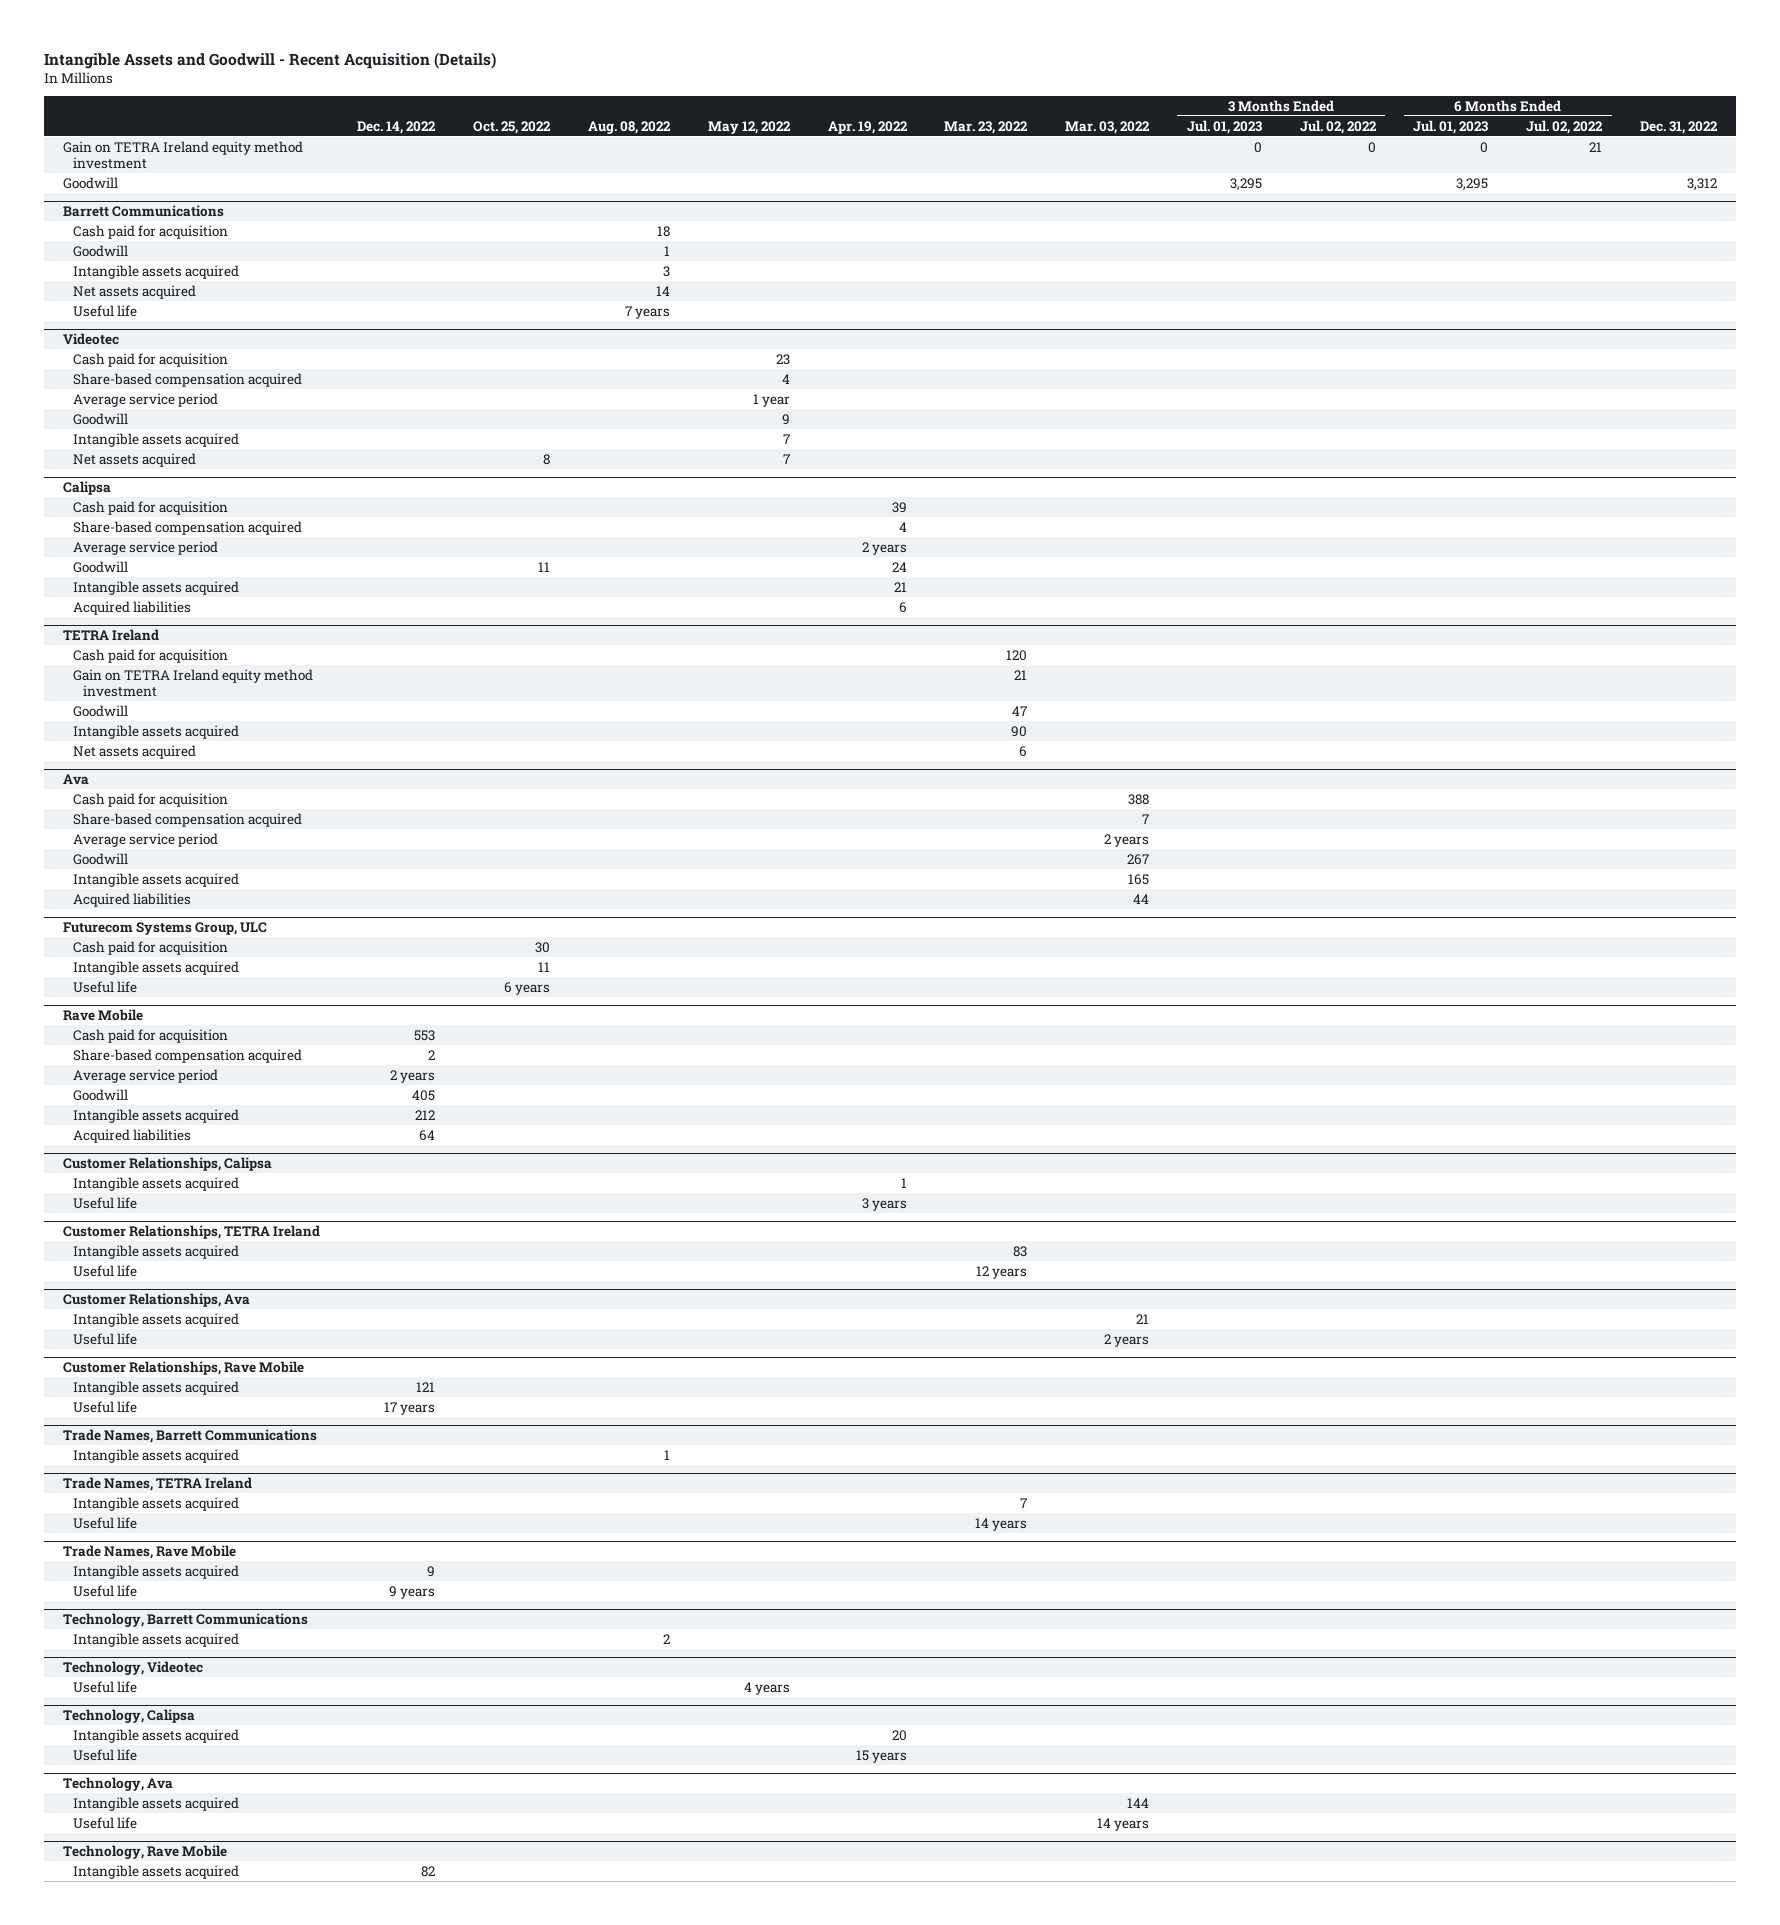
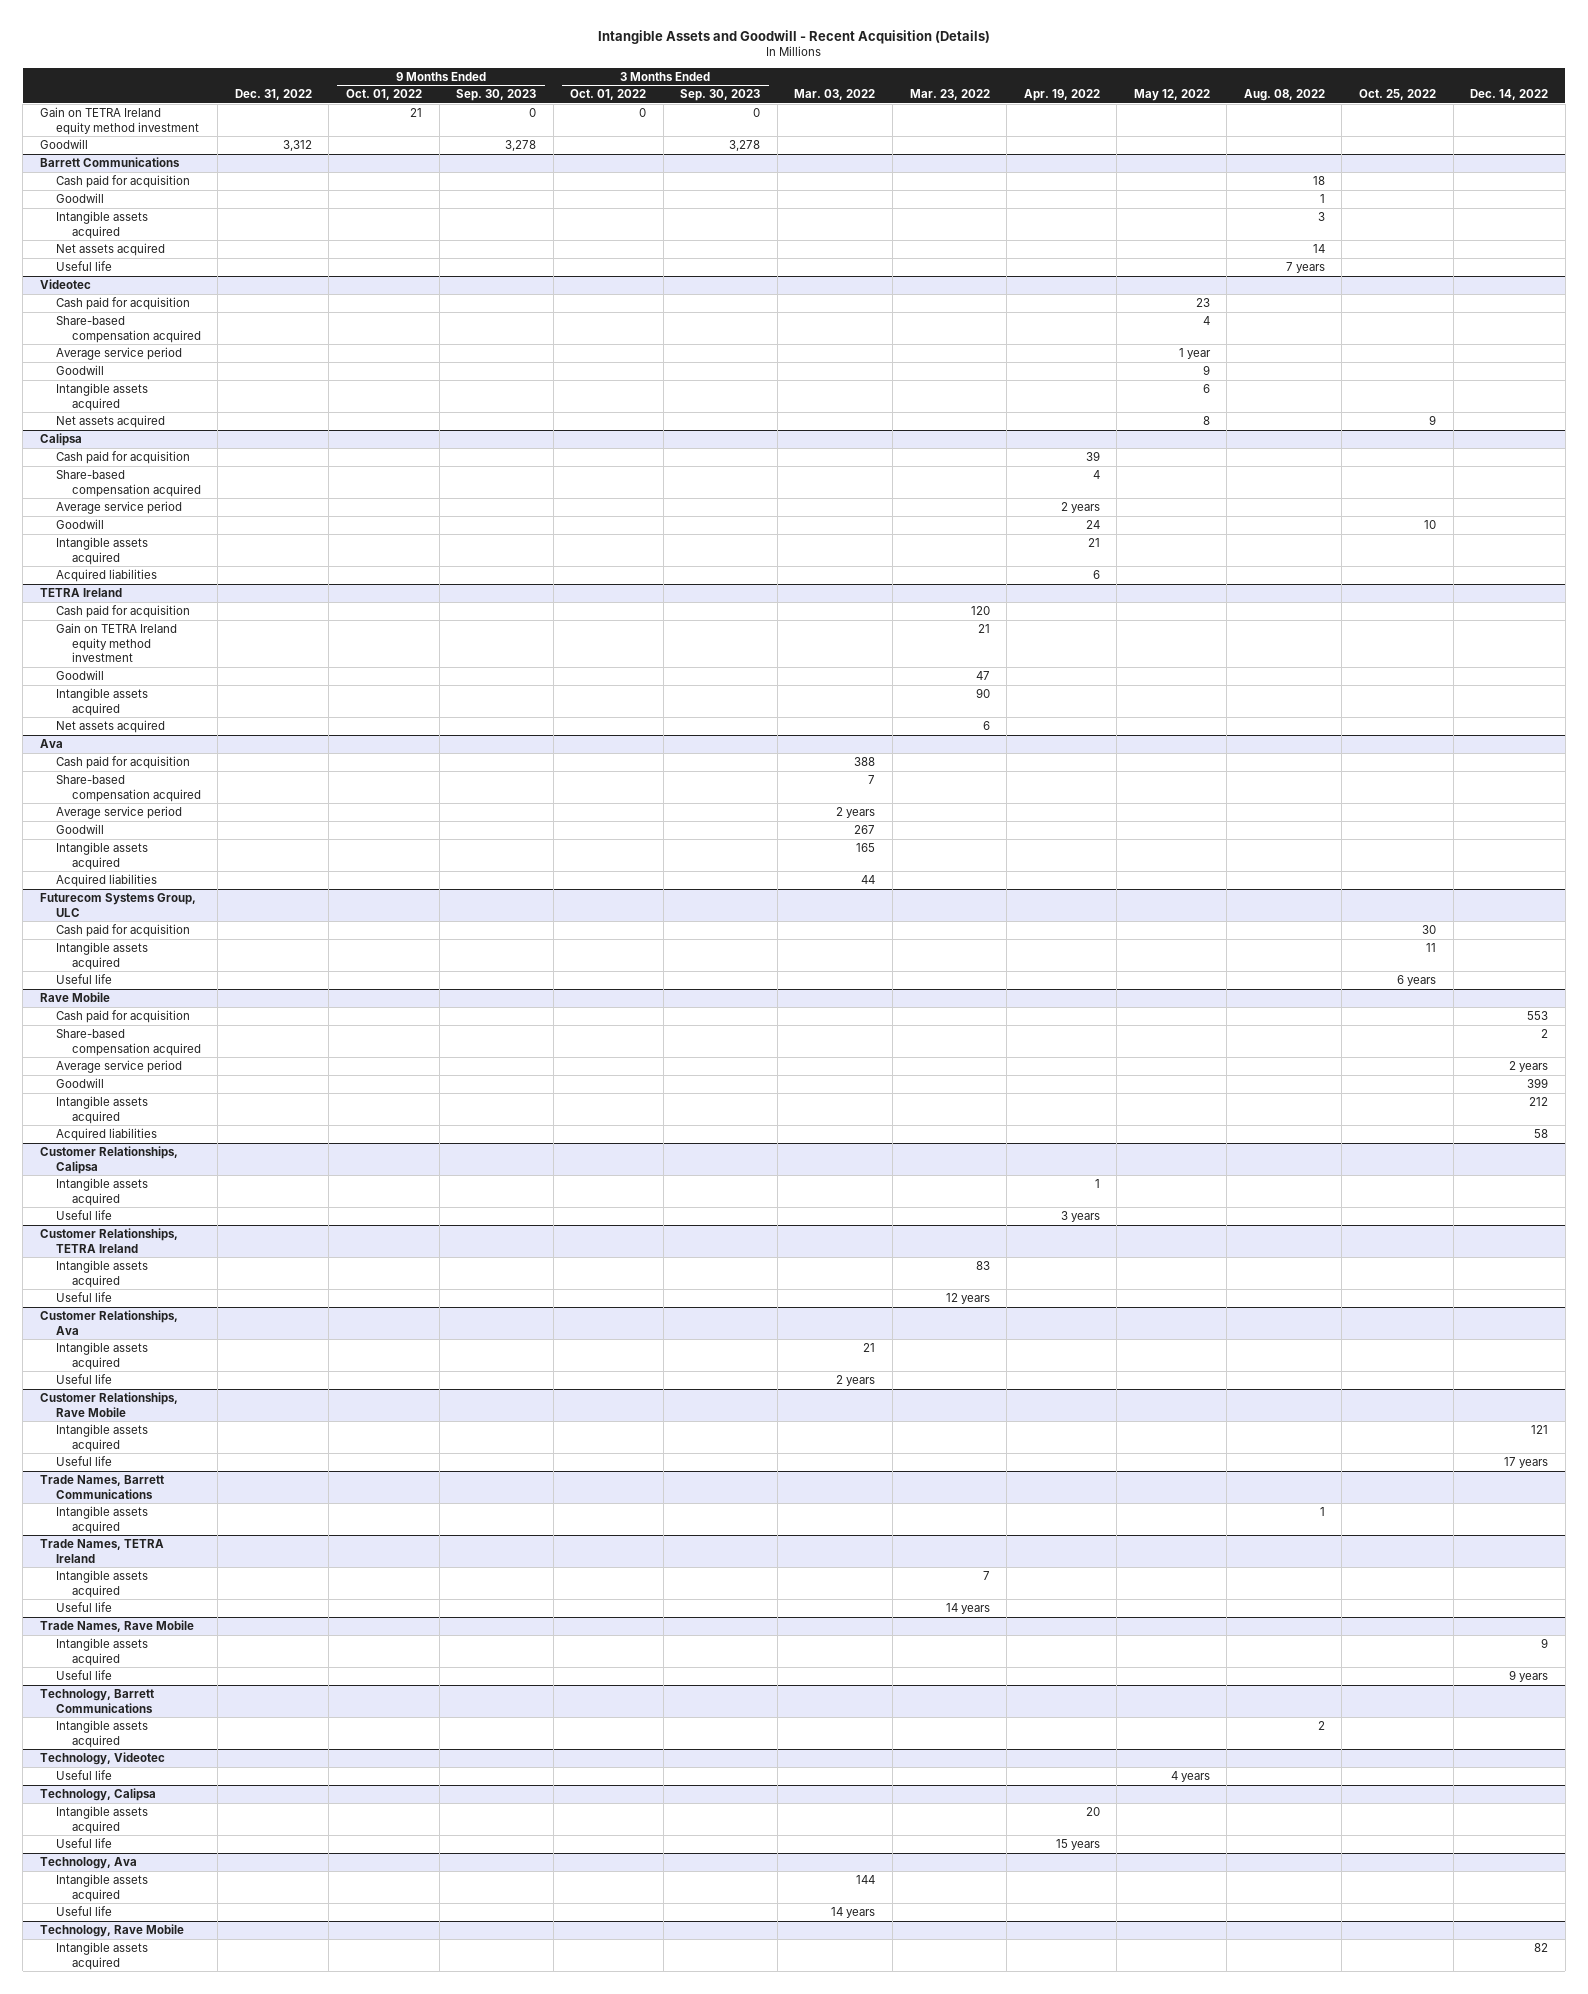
- | Dec. 14, 2022 | Oct. 25, 2022 | Aug. 08, 2022 | May 12, 2022 | Apr. 19, 2022 | Mar. 23, 2022 | Mar. 03, 2022 | 3 Months Ended Jul. 01, 2023 | 3 Months Ended Jul. 02, 2022 | 6 Months Ended Jul. 01, 2023 | 6 Months Ended Jul. 02, 2022 | Dec. 31, 2022
+ | Dec. 31, 2022 | 9 Months Ended Oct. 01, 2022 | 9 Months Ended Sep. 30, 2023 | 3 Months Ended Oct. 01, 2022 | 3 Months Ended Sep. 30, 2023 | Mar. 03, 2022 | Mar. 23, 2022 | Apr. 19, 2022 | May 12, 2022 | Aug. 08, 2022 | Oct. 25, 2022 | Dec. 14, 2022
@ Videotec
- Intangible assets acquired | | | | 7 | | | | | | | |
- Net assets acquired | | 8 | | 7 | | | | | | | |
+ Intangible assets acquired | | | | | | | | | 6 | | |
+ Net assets acquired | | | | | | | | | 8 | | 9 |
@ Calipsa
- Goodwill | | 11 | | | 24 | | | | | | |
+ Goodwill | | | | | | | | 24 | | | 10 |
@ Rave Mobile
- Goodwill | 405 | | | | | | | | | | |
+ Goodwill | | | | | | | | | | | | 399
- Acquired liabilities | 64 | | | | | | | | | | |
+ Acquired liabilities | | | | | | | | | | | | 58

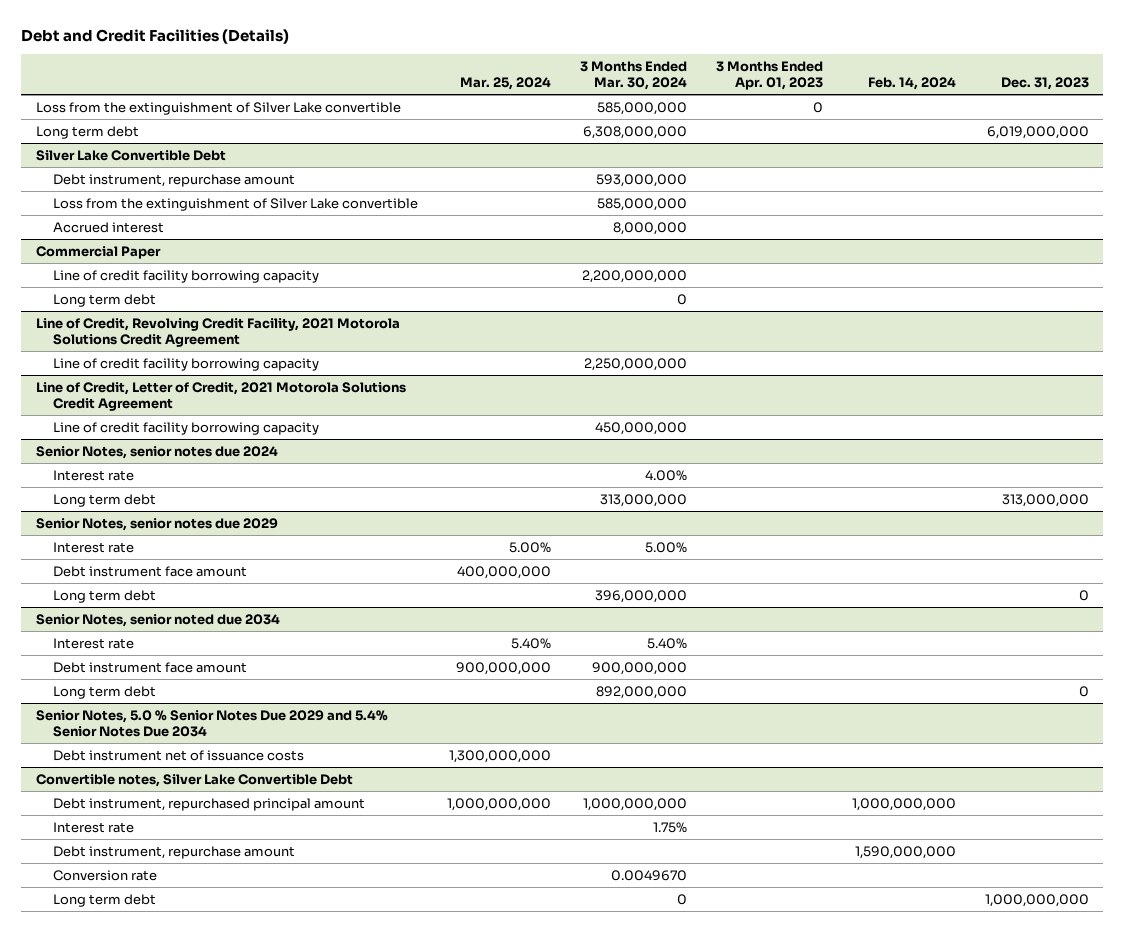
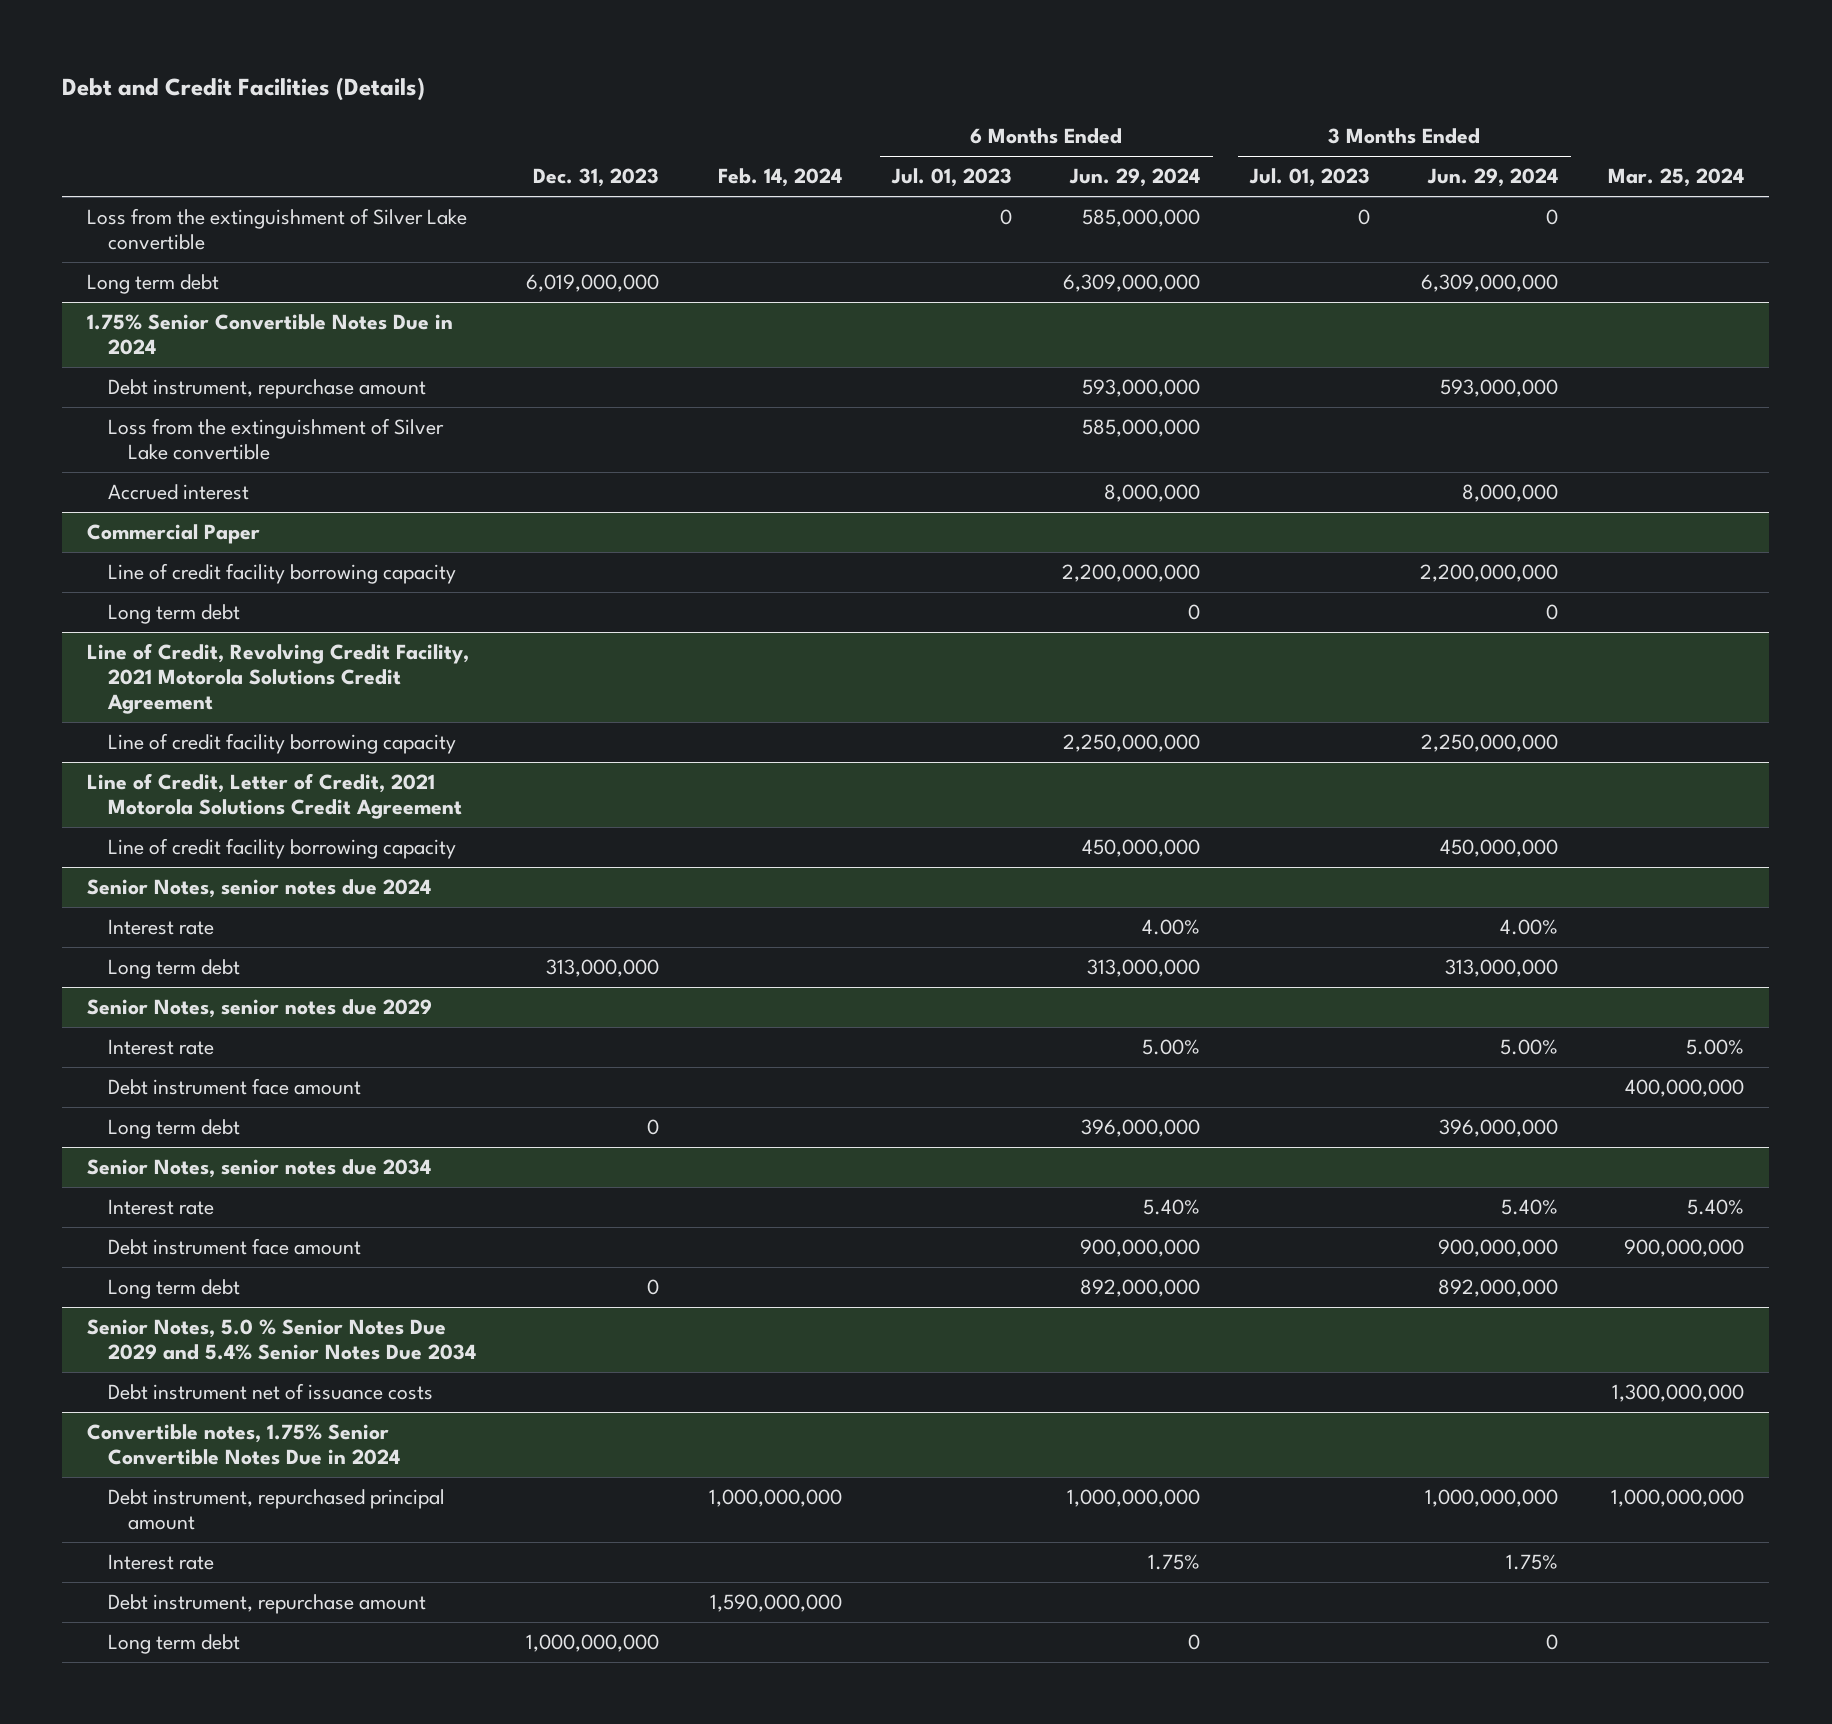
- | Mar. 25, 2024 | 3 Months Ended Mar. 30, 2024 | 3 Months Ended Apr. 01, 2023 | Feb. 14, 2024 | Dec. 31, 2023
+ | Dec. 31, 2023 | Feb. 14, 2024 | 6 Months Ended Jul. 01, 2023 | 6 Months Ended Jun. 29, 2024 | 3 Months Ended Jul. 01, 2023 | 3 Months Ended Jun. 29, 2024 | Mar. 25, 2024
- Silver Lake Convertible Debt
+ 1.75% Senior Convertible Notes Due in 2024
- Senior Notes, senior noted due 2034
+ Senior Notes, senior notes due 2034
- Convertible notes, Silver Lake Convertible Debt
+ Convertible notes, 1.75% Senior Convertible Notes Due in 2024
- Conversion rate | | 0.0049670 | | |

